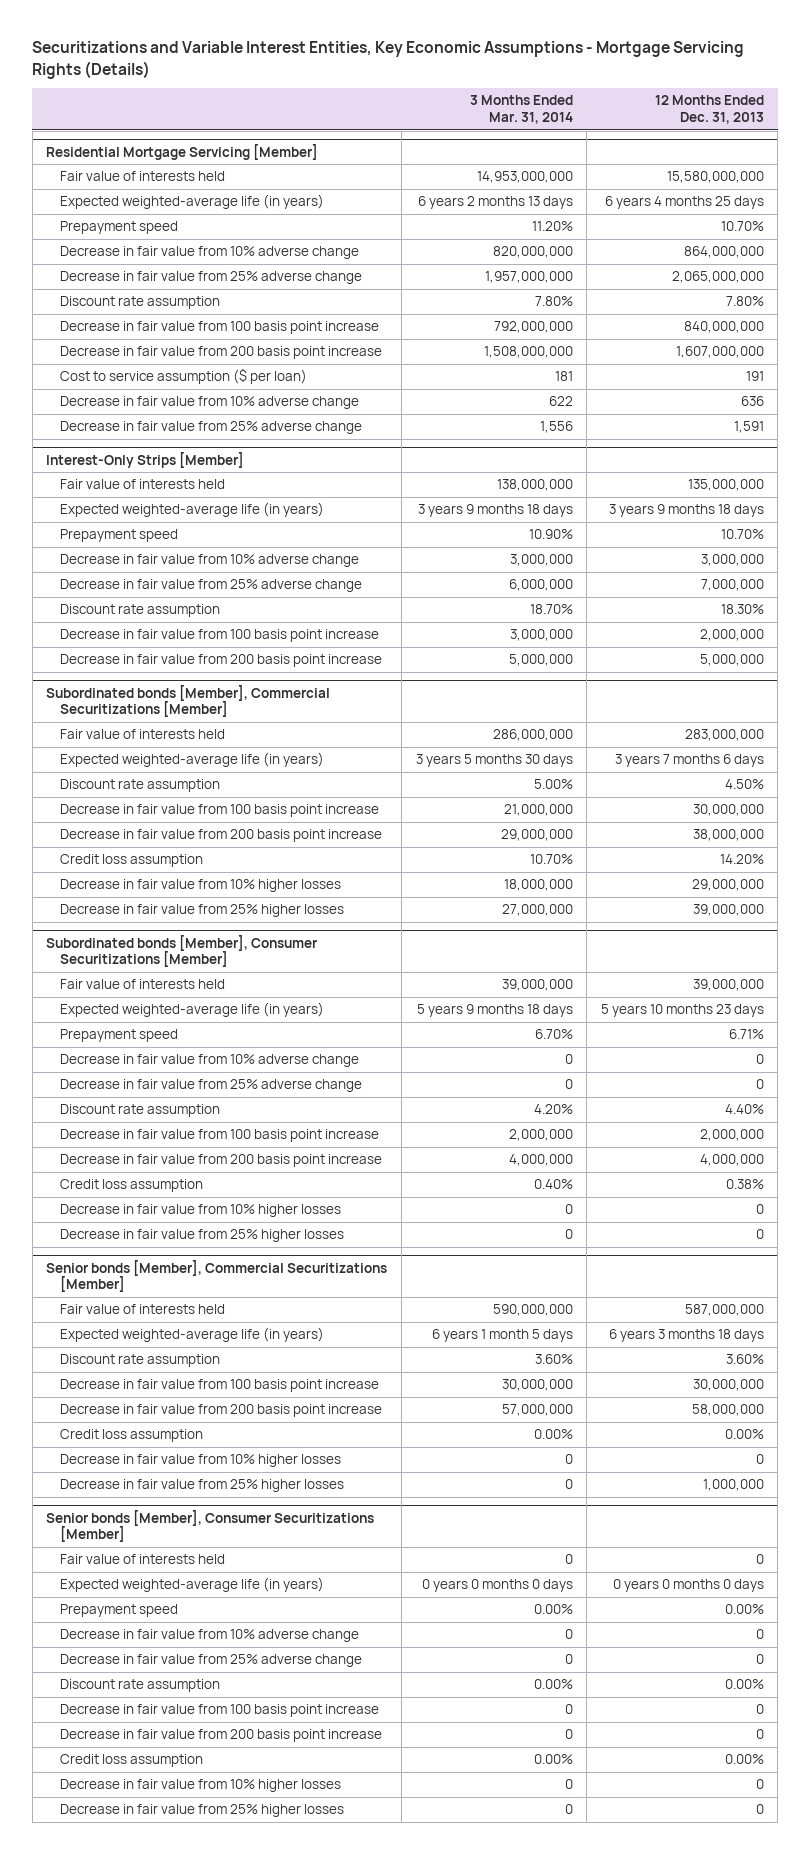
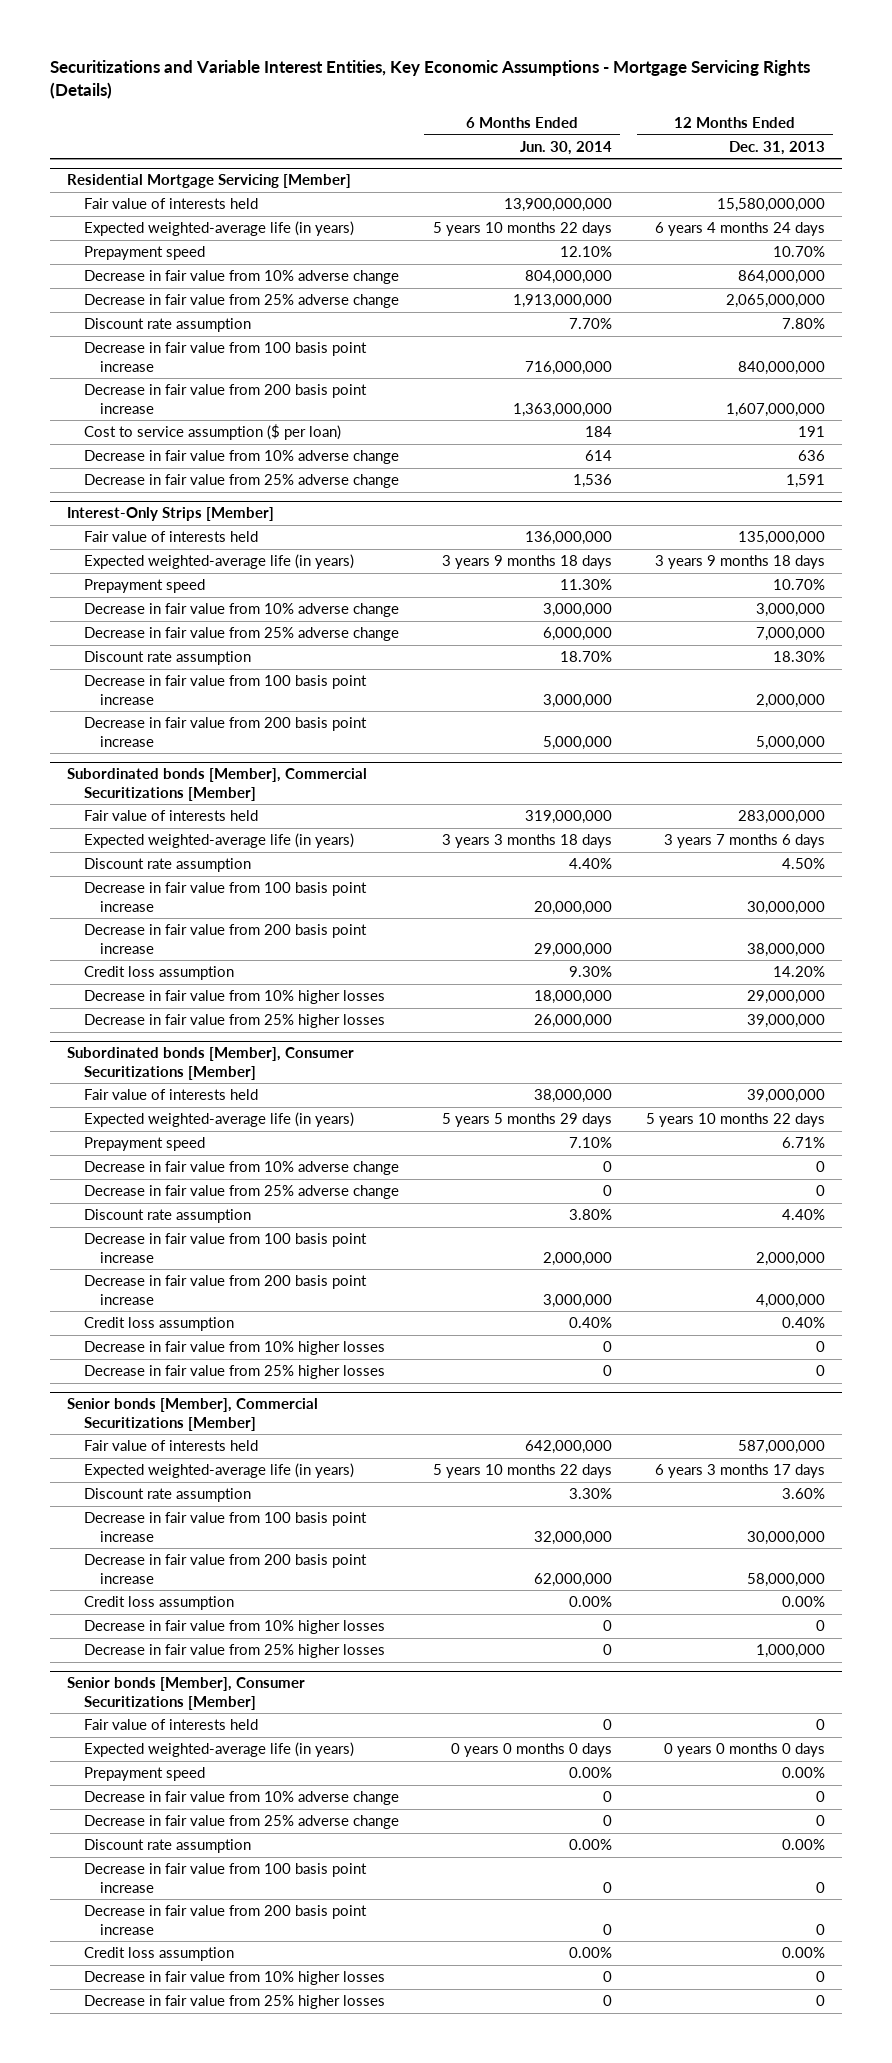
- | 3 Months Ended Mar. 31, 2014 | 12 Months Ended Dec. 31, 2013
+ | 6 Months Ended Jun. 30, 2014 | 12 Months Ended Dec. 31, 2013
@ Residential Mortgage Servicing [Member]
- Expected weighted-average life (in years) | 6 years 2 months 13 days | 6 years 4 months 25 days
+ Expected weighted-average life (in years) | 5 years 10 months 22 days | 6 years 4 months 24 days
@ Subordinated bonds [Member], Consumer Securitizations [Member]
- Expected weighted-average life (in years) | 5 years 9 months 18 days | 5 years 10 months 23 days
+ Expected weighted-average life (in years) | 5 years 5 months 29 days | 5 years 10 months 22 days
- Credit loss assumption | 0.40% | 0.38%
+ Credit loss assumption | 0.40% | 0.40%
@ Senior bonds [Member], Commercial Securitizations [Member]
- Expected weighted-average life (in years) | 6 years 1 month 5 days | 6 years 3 months 18 days
+ Expected weighted-average life (in years) | 5 years 10 months 22 days | 6 years 3 months 17 days

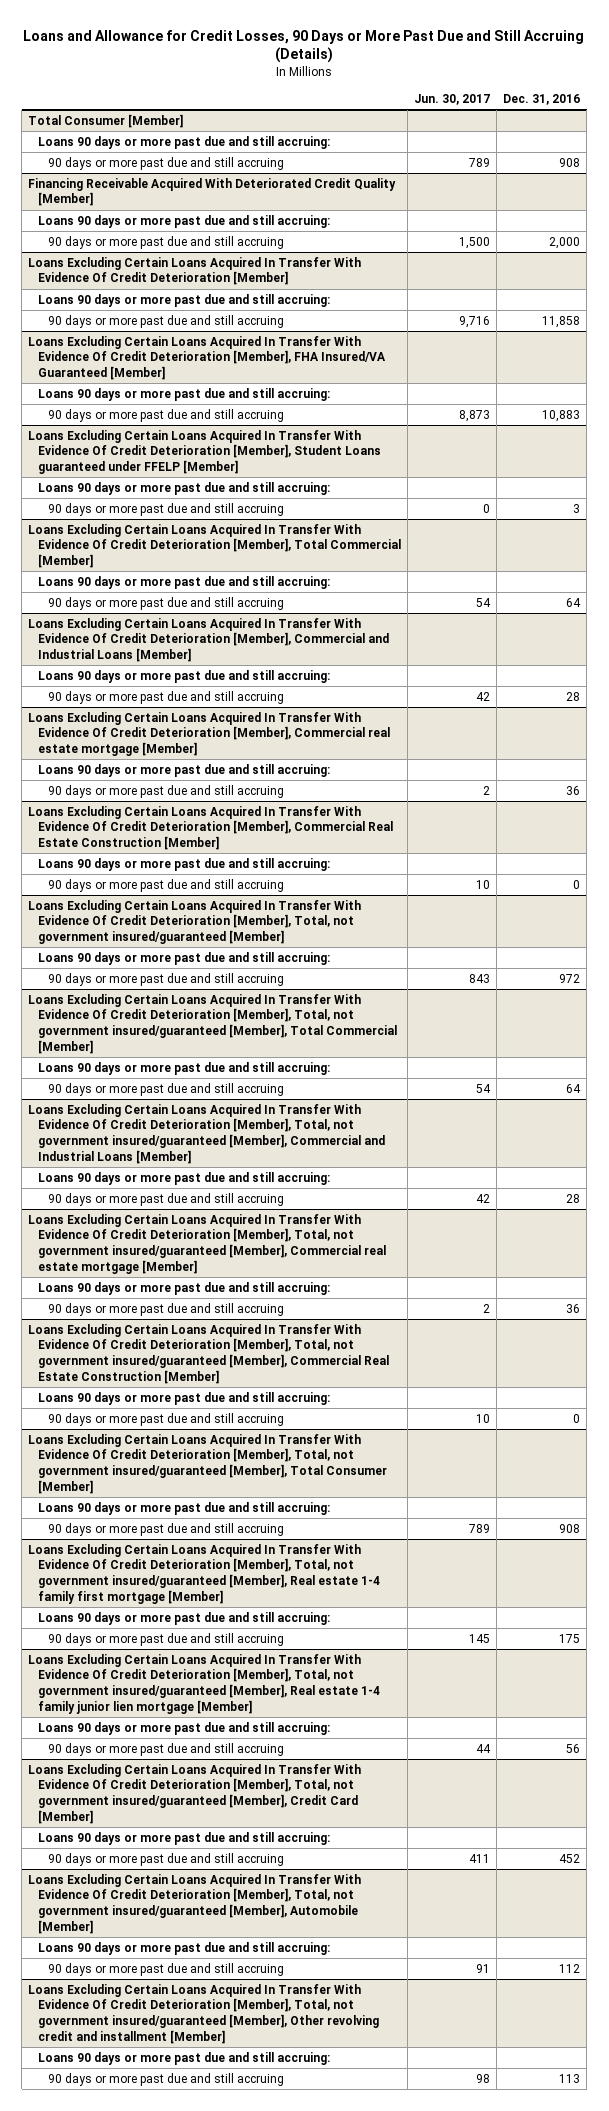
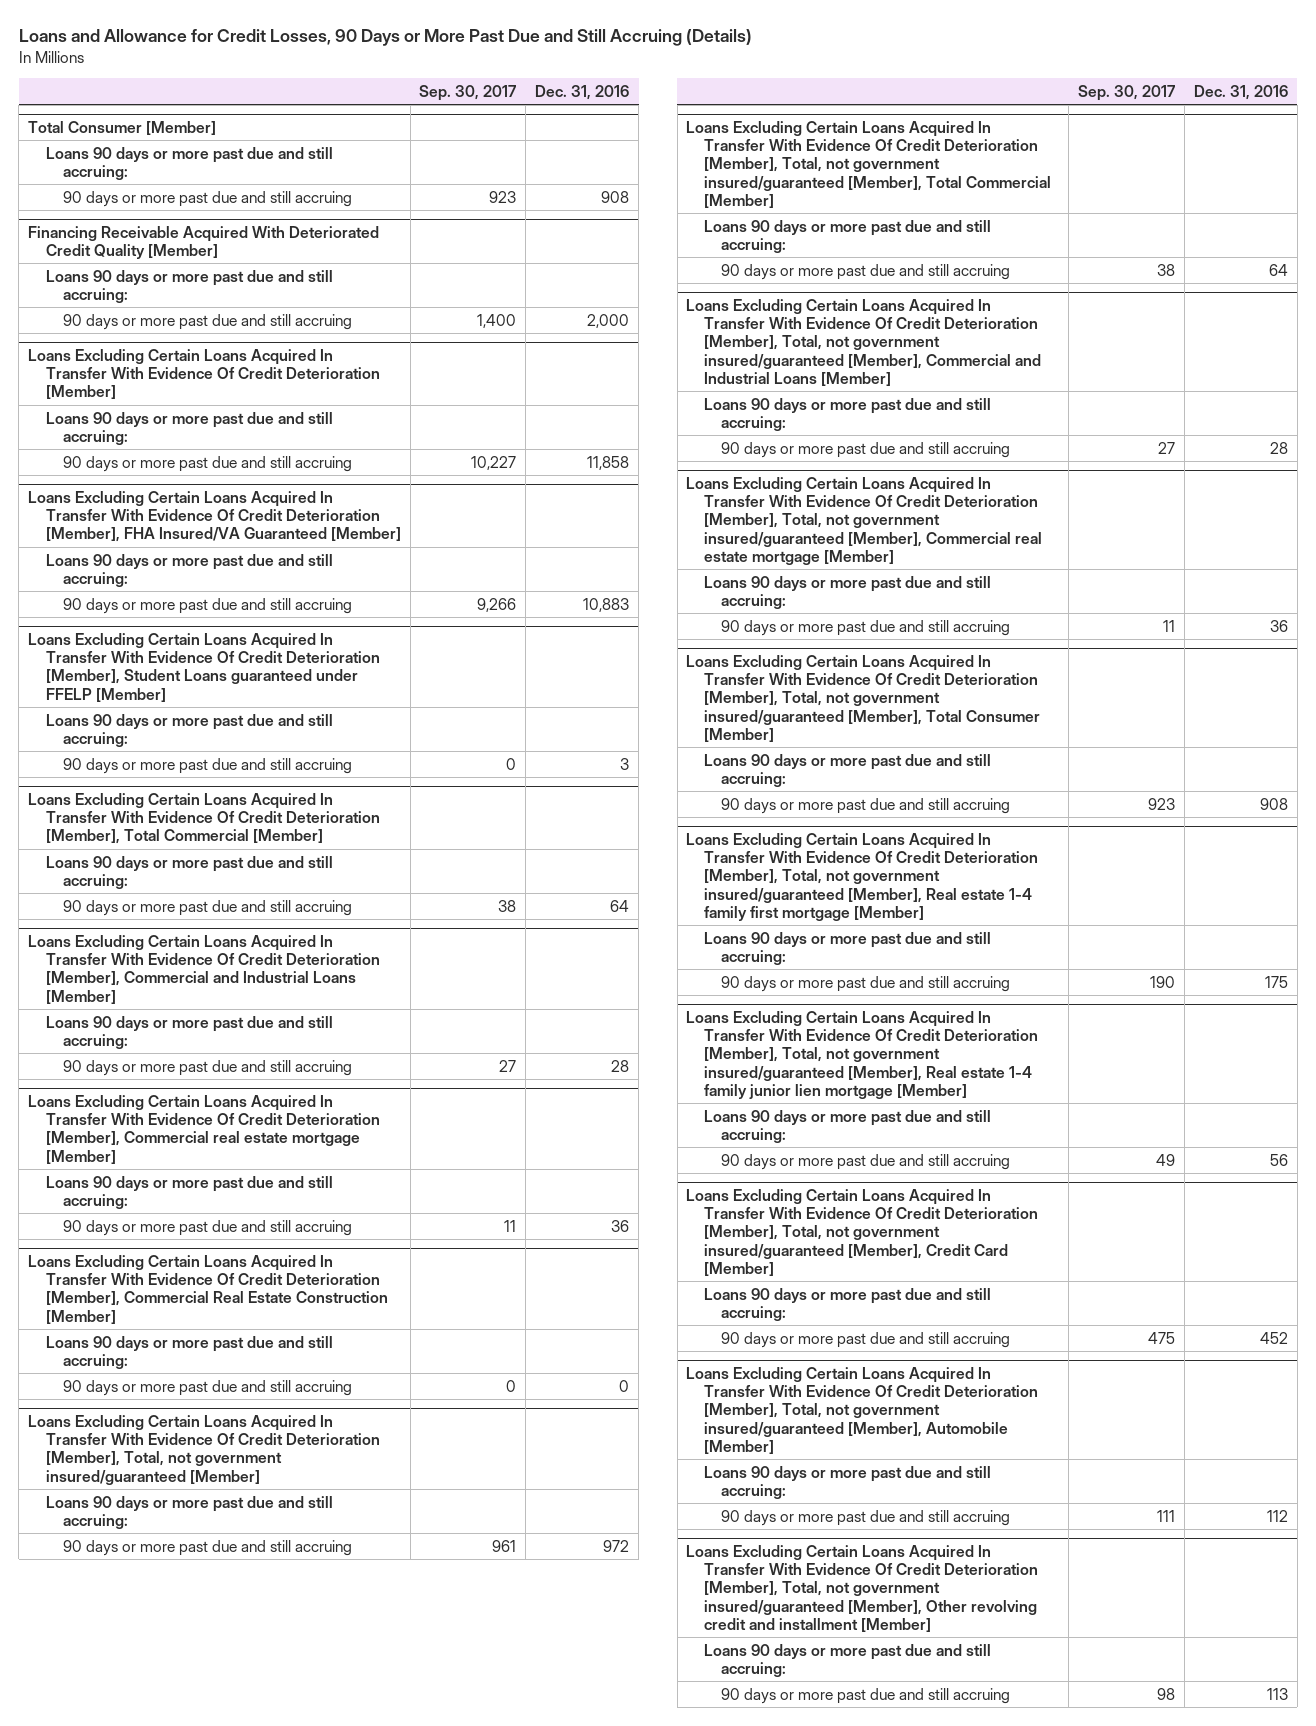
- | Jun. 30, 2017 | Dec. 31, 2016
+ | Sep. 30, 2017 | Dec. 31, 2016
- Loans Excluding Certain Loans Acquired In Transfer With Evidence Of Credit Deterioration [Member], Total, not government insured/guaranteed [Member], Commercial Real Estate Construction [Member]
- Loans 90 days or more past due and still accruing:
- 90 days or more past due and still accruing | 10 | 0

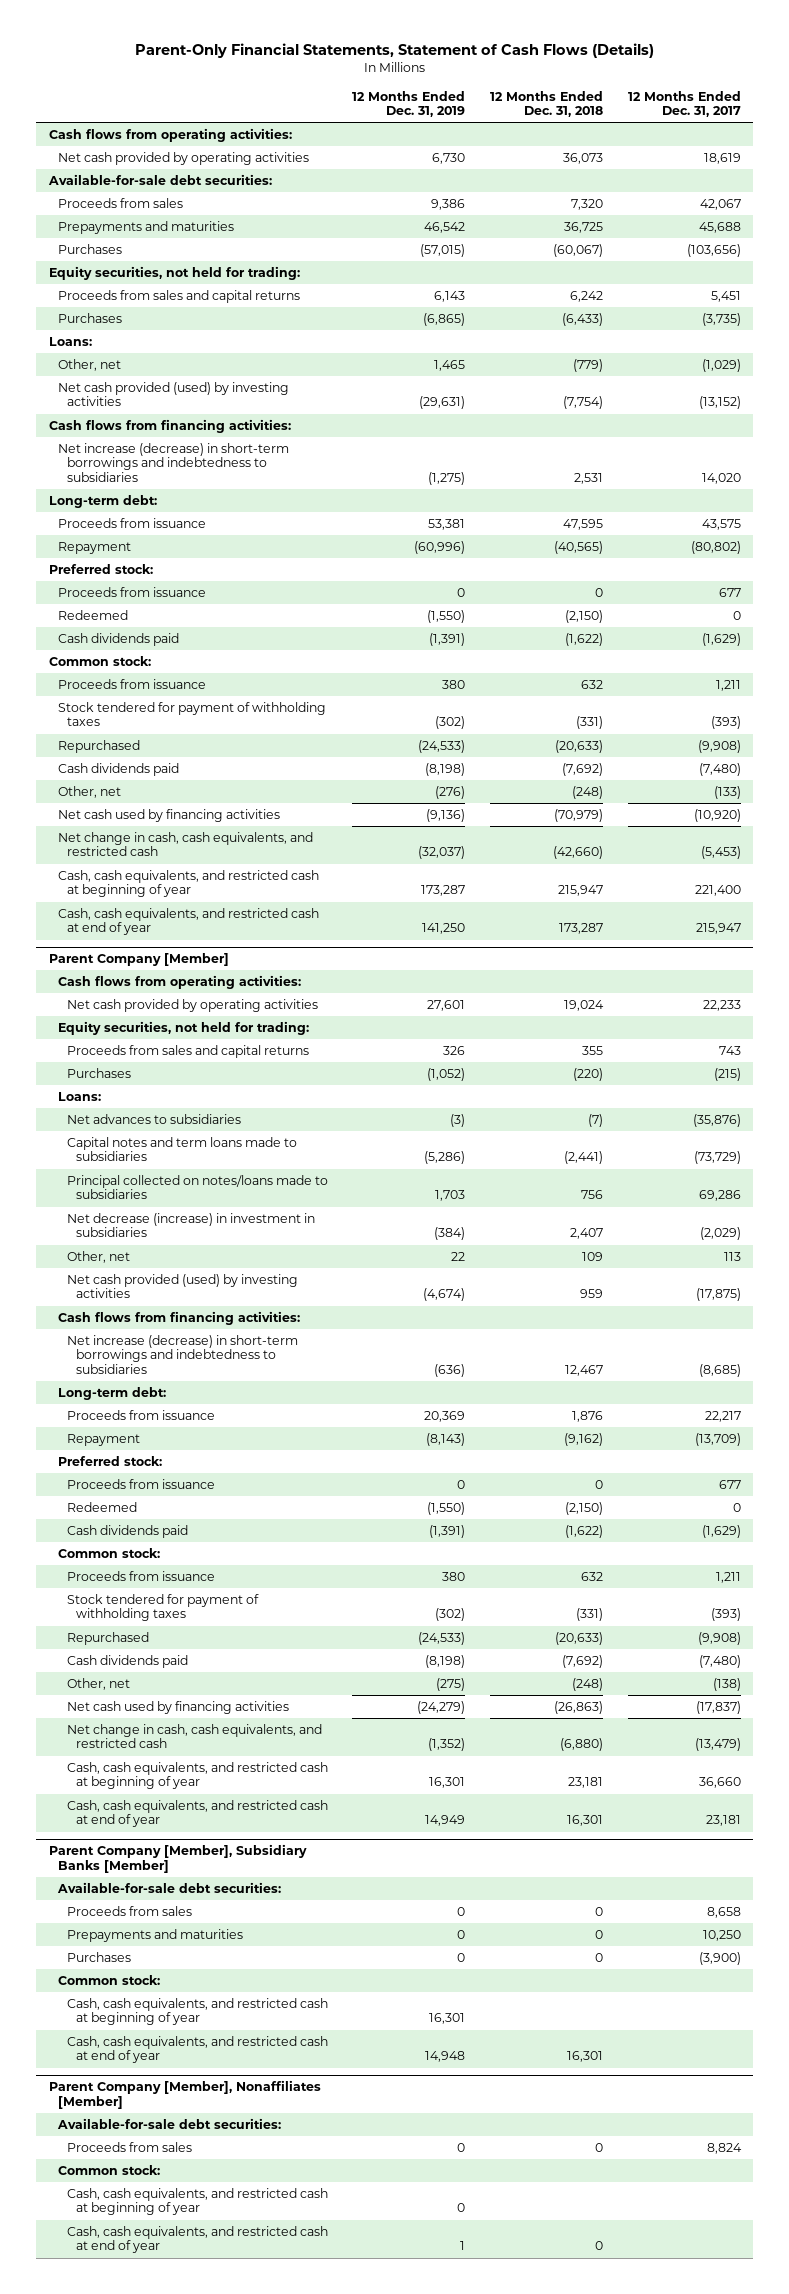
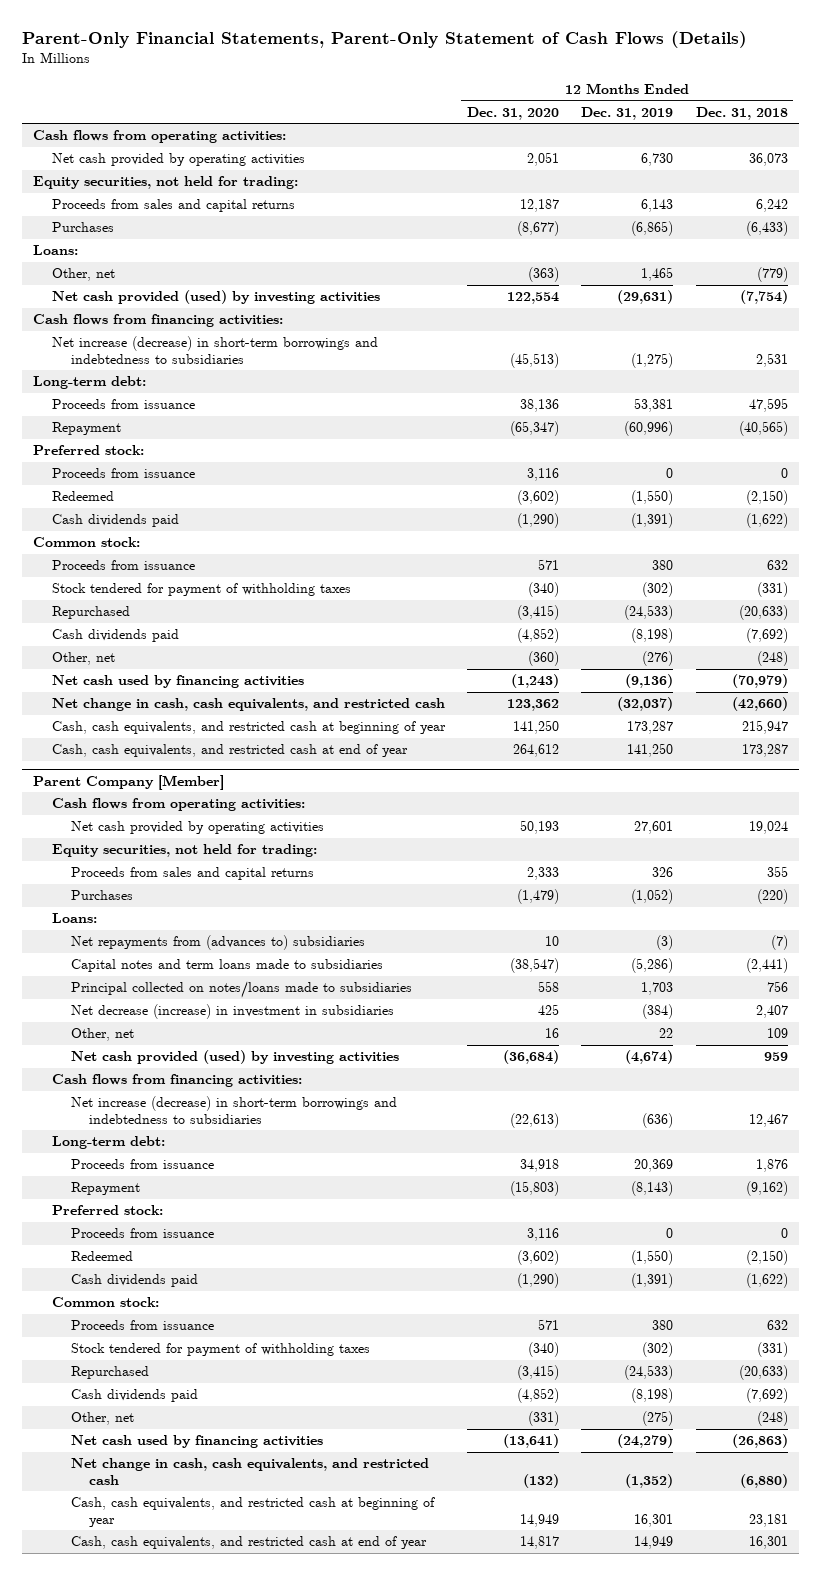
- Parent-Only Financial Statements, Statement of Cash Flows (Details)
+ Parent-Only Financial Statements, Parent-Only Statement of Cash Flows (Details)
- | 12 Months Ended Dec. 31, 2019 | 12 Months Ended Dec. 31, 2018 | 12 Months Ended Dec. 31, 2017
+ | 12 Months Ended Dec. 31, 2020 | 12 Months Ended Dec. 31, 2019 | 12 Months Ended Dec. 31, 2018
- Available-for-sale debt securities:
- Proceeds from sales | 9,386 | 7,320 | 42,067
- Prepayments and maturities | 46,542 | 36,725 | 45,688
- Purchases | (57,015) | (60,067) | (103,656)
@ Parent Company [Member]
- Net advances to subsidiaries | (3) | (7) | (35,876)
+ Net repayments from (advances to) subsidiaries | 10 | (3) | (7)
- Parent Company [Member], Subsidiary Banks [Member]
- Available-for-sale debt securities:
- Proceeds from sales | 0 | 0 | 8,658
- Prepayments and maturities | 0 | 0 | 10,250
- Purchases | 0 | 0 | (3,900)
- Common stock:
- Cash, cash equivalents, and restricted cash at beginning of year | 16,301 | |
- Cash, cash equivalents, and restricted cash at end of year | 14,948 | 16,301 |
- Parent Company [Member], Nonaffiliates [Member]
- Available-for-sale debt securities:
- Proceeds from sales | 0 | 0 | 8,824
- Common stock:
- Cash, cash equivalents, and restricted cash at beginning of year | 0 | |
- Cash, cash equivalents, and restricted cash at end of year | 1 | 0 |

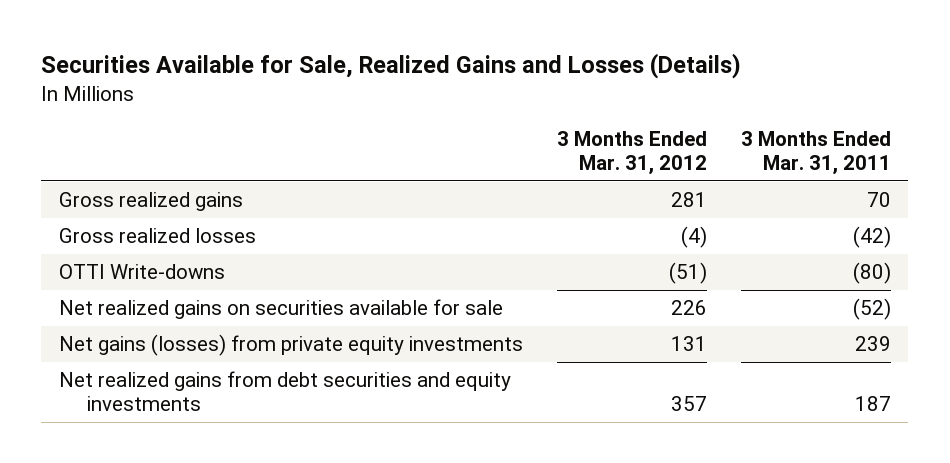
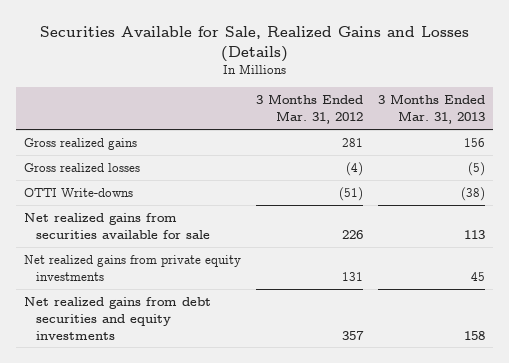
- | 3 Months Ended Mar. 31, 2012 | 3 Months Ended Mar. 31, 2011
+ | 3 Months Ended Mar. 31, 2012 | 3 Months Ended Mar. 31, 2013
- Net realized gains on securities available for sale | 226 | (52)
- Net gains (losses) from private equity investments | 131 | 239
+ Net realized gains from securities available for sale | 226 | 113
+ Net realized gains from private equity investments | 131 | 45

